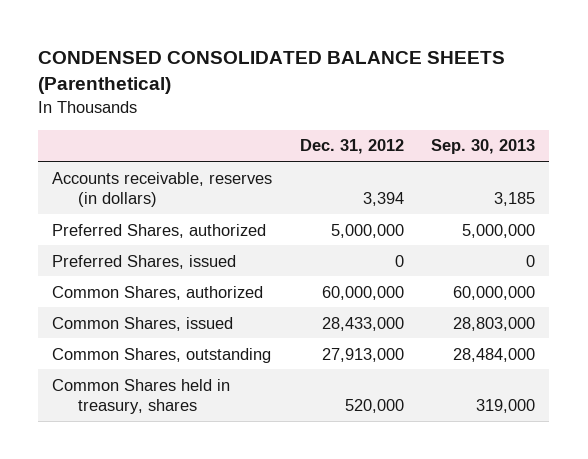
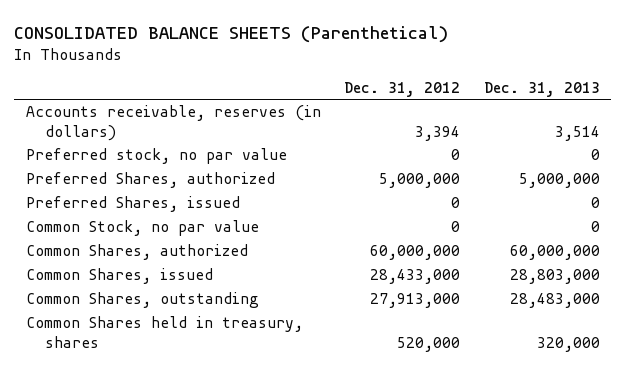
- CONDENSED CONSOLIDATED BALANCE SHEETS (Parenthetical)
+ CONSOLIDATED BALANCE SHEETS (Parenthetical)
- | Dec. 31, 2012 | Sep. 30, 2013
+ | Dec. 31, 2012 | Dec. 31, 2013
+ Preferred stock, no par value | 0 | 0
+ Common Stock, no par value | 0 | 0

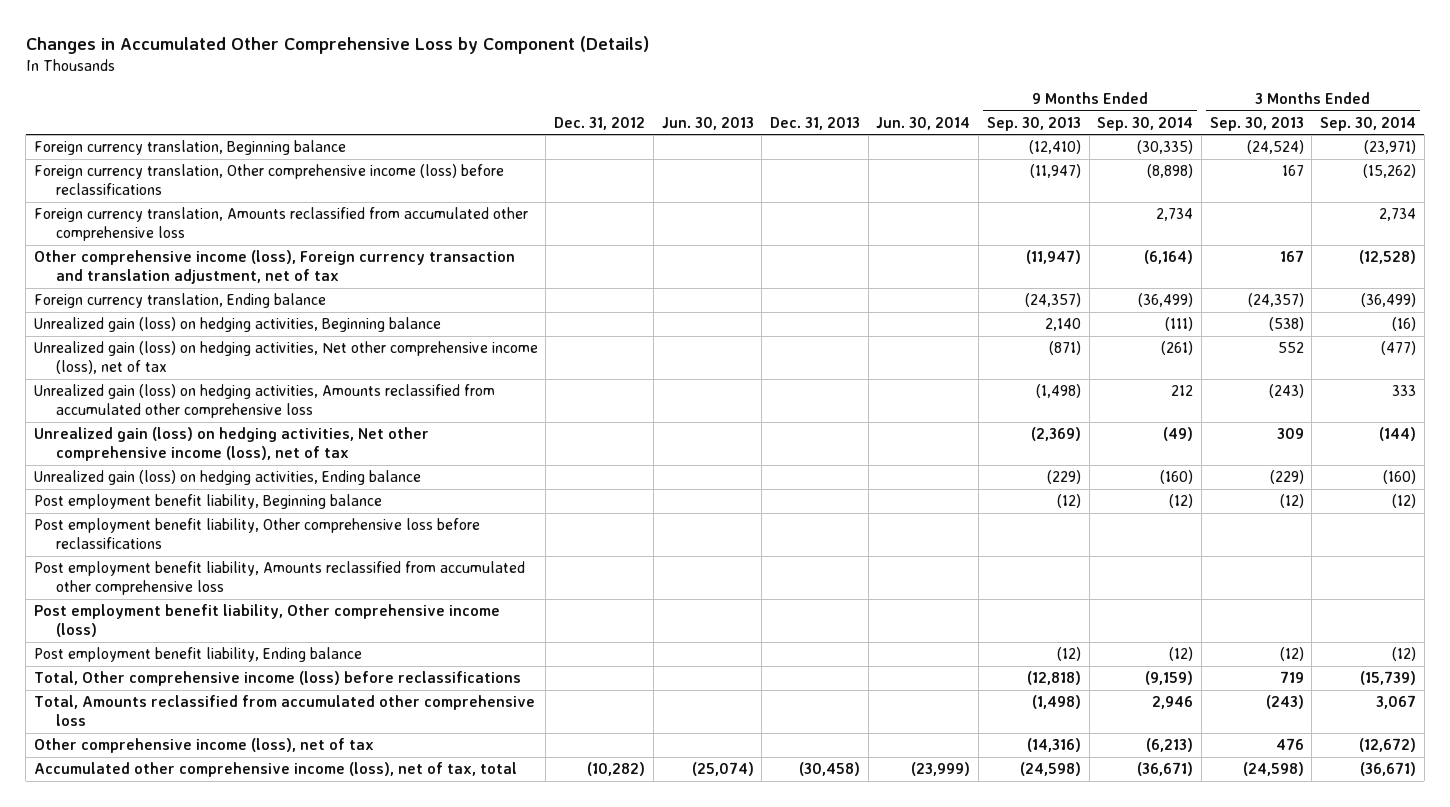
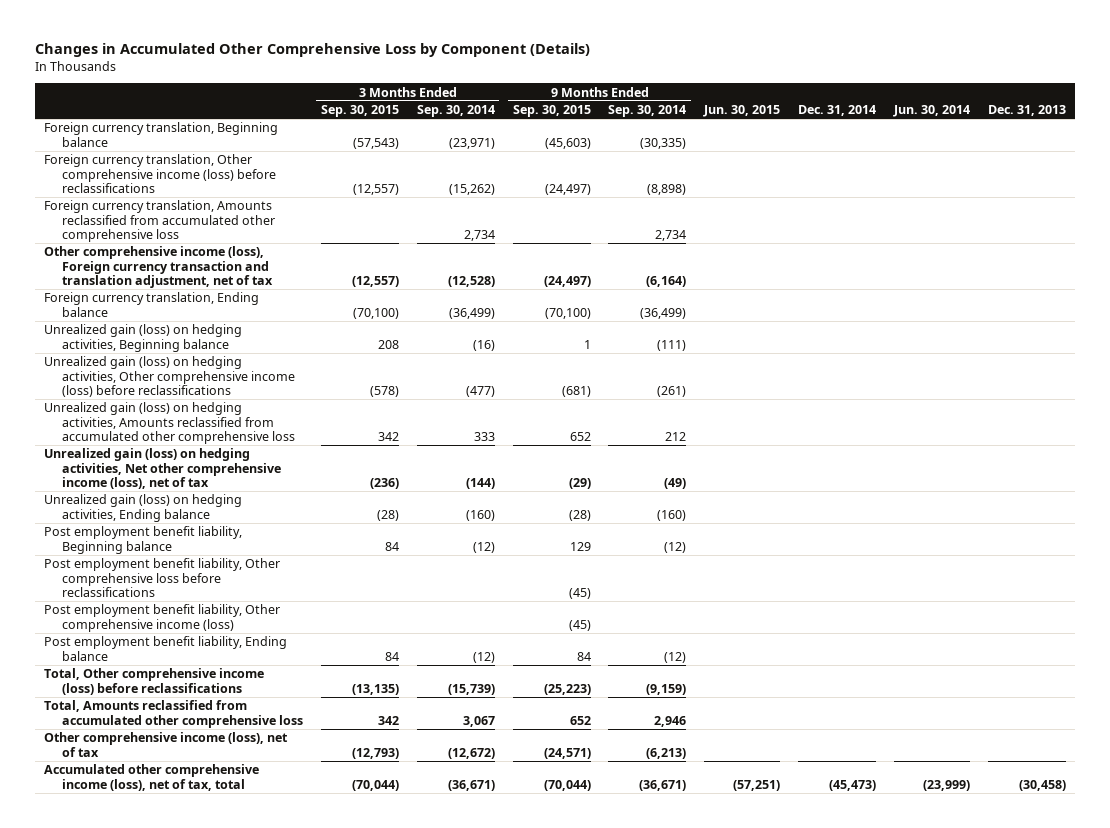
- | Dec. 31, 2012 | Jun. 30, 2013 | Dec. 31, 2013 | Jun. 30, 2014 | 9 Months Ended Sep. 30, 2013 | 9 Months Ended Sep. 30, 2014 | 3 Months Ended Sep. 30, 2013 | 3 Months Ended Sep. 30, 2014
+ | 3 Months Ended Sep. 30, 2015 | 3 Months Ended Sep. 30, 2014 | 9 Months Ended Sep. 30, 2015 | 9 Months Ended Sep. 30, 2014 | Jun. 30, 2015 | Dec. 31, 2014 | Jun. 30, 2014 | Dec. 31, 2013
- Unrealized gain (loss) on hedging activities, Net other comprehensive income (loss), net of tax | | | | | (871) | (261) | 552 | (477)
+ Unrealized gain (loss) on hedging activities, Other comprehensive income (loss) before reclassifications | (578) | (477) | (681) | (261) | | | |
- Post employment benefit liability, Amounts reclassified from accumulated other comprehensive loss

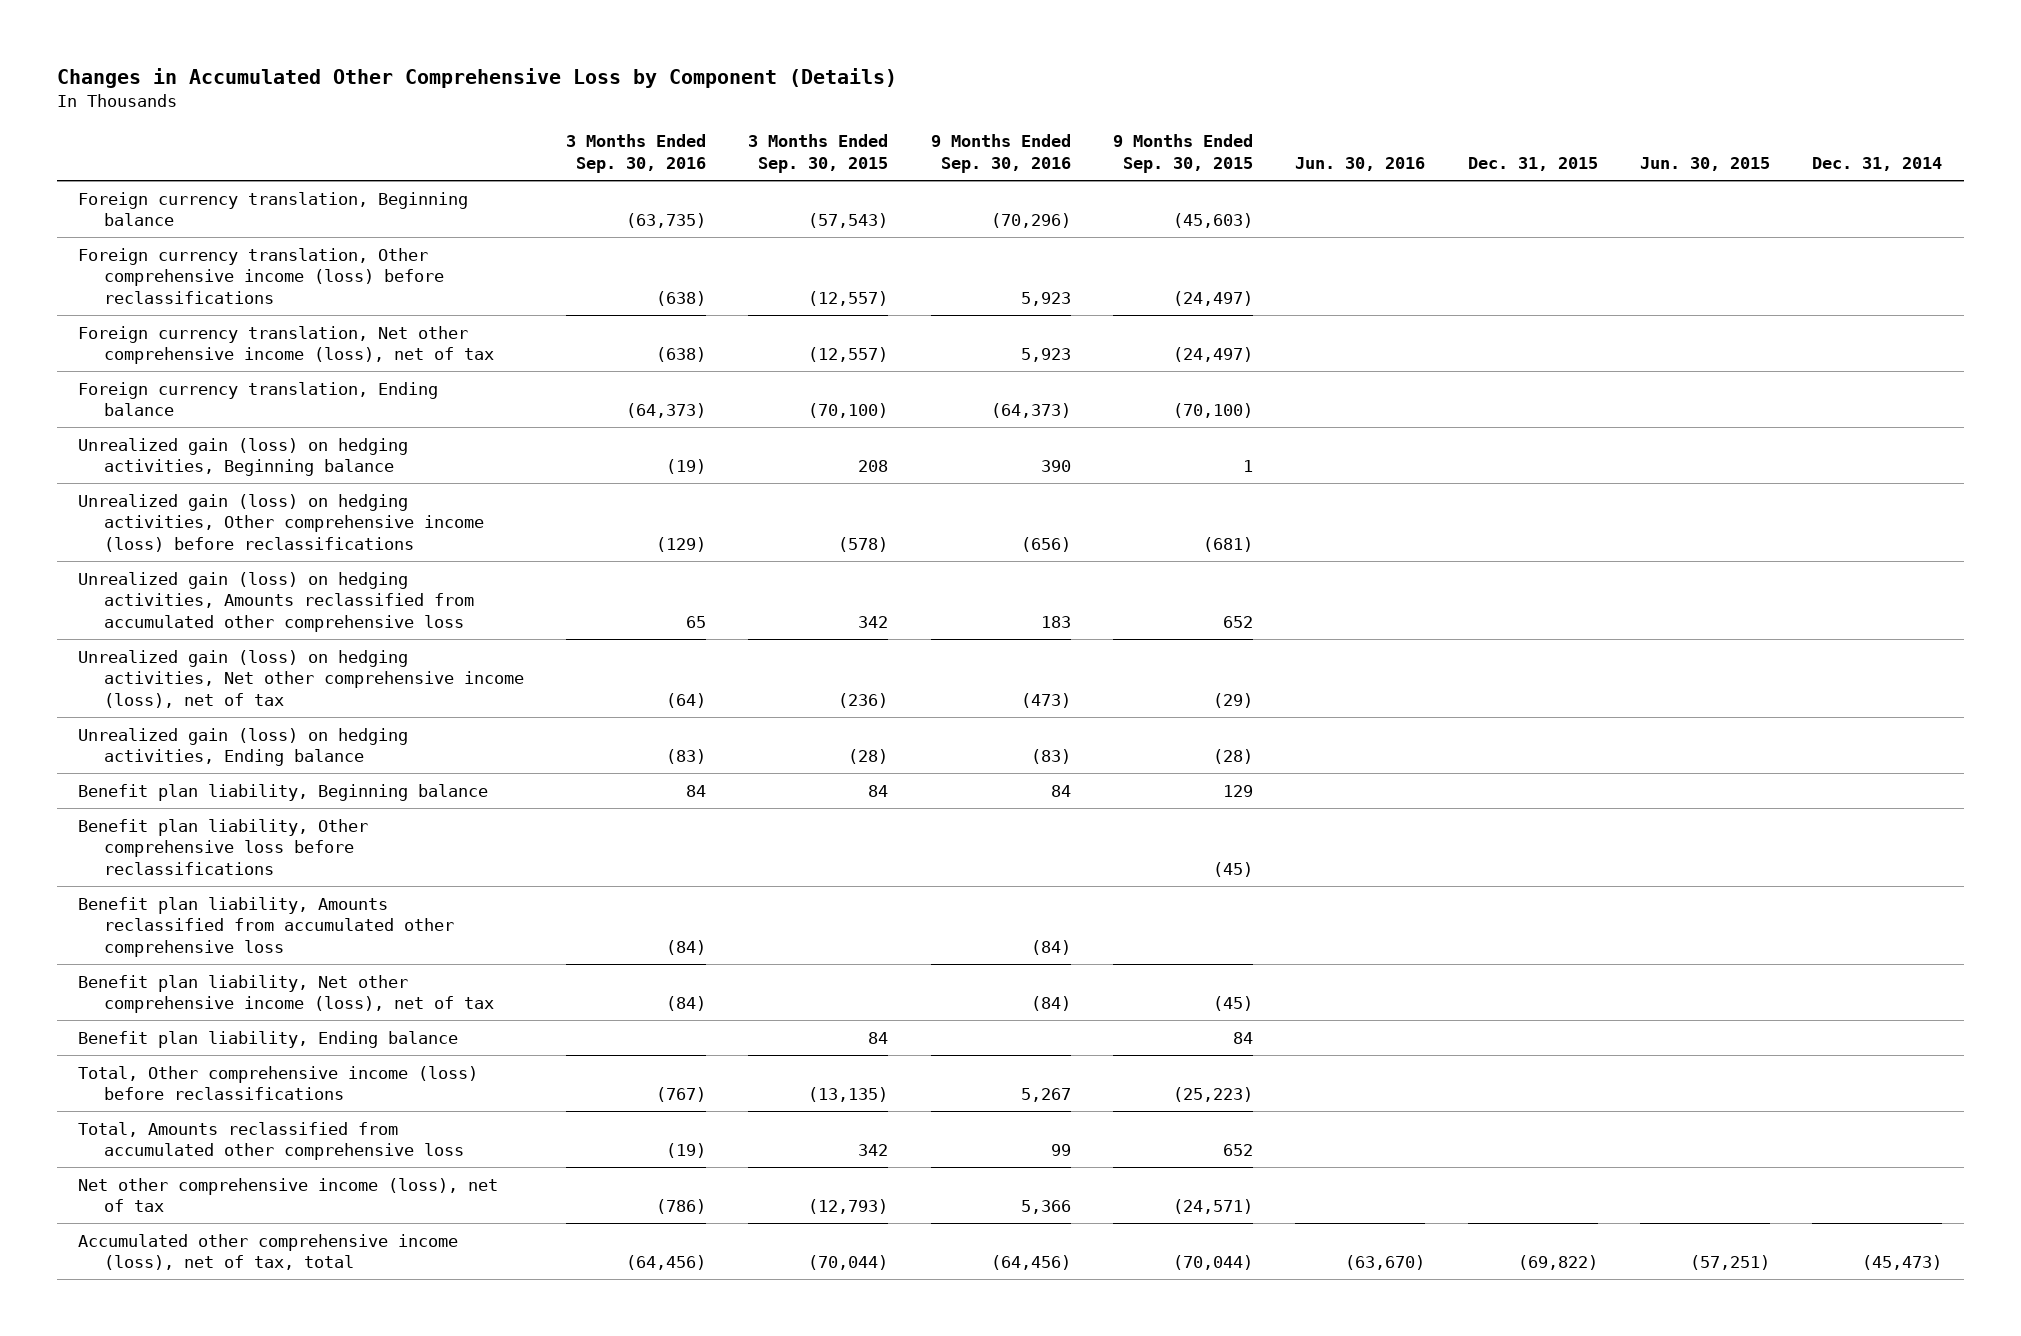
- | 3 Months Ended Sep. 30, 2015 | 3 Months Ended Sep. 30, 2014 | 9 Months Ended Sep. 30, 2015 | 9 Months Ended Sep. 30, 2014 | Jun. 30, 2015 | Dec. 31, 2014 | Jun. 30, 2014 | Dec. 31, 2013
+ | 3 Months Ended Sep. 30, 2016 | 3 Months Ended Sep. 30, 2015 | 9 Months Ended Sep. 30, 2016 | 9 Months Ended Sep. 30, 2015 | Jun. 30, 2016 | Dec. 31, 2015 | Jun. 30, 2015 | Dec. 31, 2014
- Foreign currency translation, Amounts reclassified from accumulated other comprehensive loss | | 2,734 | | 2,734 | | | |
- Other comprehensive income (loss), Foreign currency transaction and translation adjustment, net of tax | (12,557) | (12,528) | (24,497) | (6,164) | | | |
+ Foreign currency translation, Net other comprehensive income (loss), net of tax | (638) | (12,557) | 5,923 | (24,497) | | | |
- Post employment benefit liability, Beginning balance | 84 | (12) | 129 | (12) | | | |
- Post employment benefit liability, Other comprehensive loss before reclassifications | | | (45) | | | | |
- Post employment benefit liability, Other comprehensive income (loss) | | | (45) | | | | |
- Post employment benefit liability, Ending balance | 84 | (12) | 84 | (12) | | | |
+ Benefit plan liability, Beginning balance | 84 | 84 | 84 | 129 | | | |
+ Benefit plan liability, Other comprehensive loss before reclassifications | | | | (45) | | | |
+ Benefit plan liability, Amounts reclassified from accumulated other comprehensive loss | (84) | | (84) | | | | |
+ Benefit plan liability, Net other comprehensive income (loss), net of tax | (84) | | (84) | (45) | | | |
+ Benefit plan liability, Ending balance | | 84 | | 84 | | | |
- Other comprehensive income (loss), net of tax | (12,793) | (12,672) | (24,571) | (6,213) | | | |
+ Net other comprehensive income (loss), net of tax | (786) | (12,793) | 5,366 | (24,571) | | | |

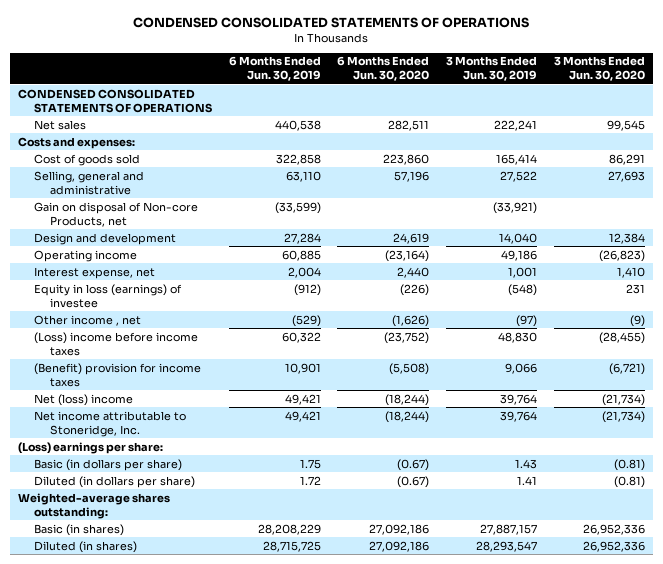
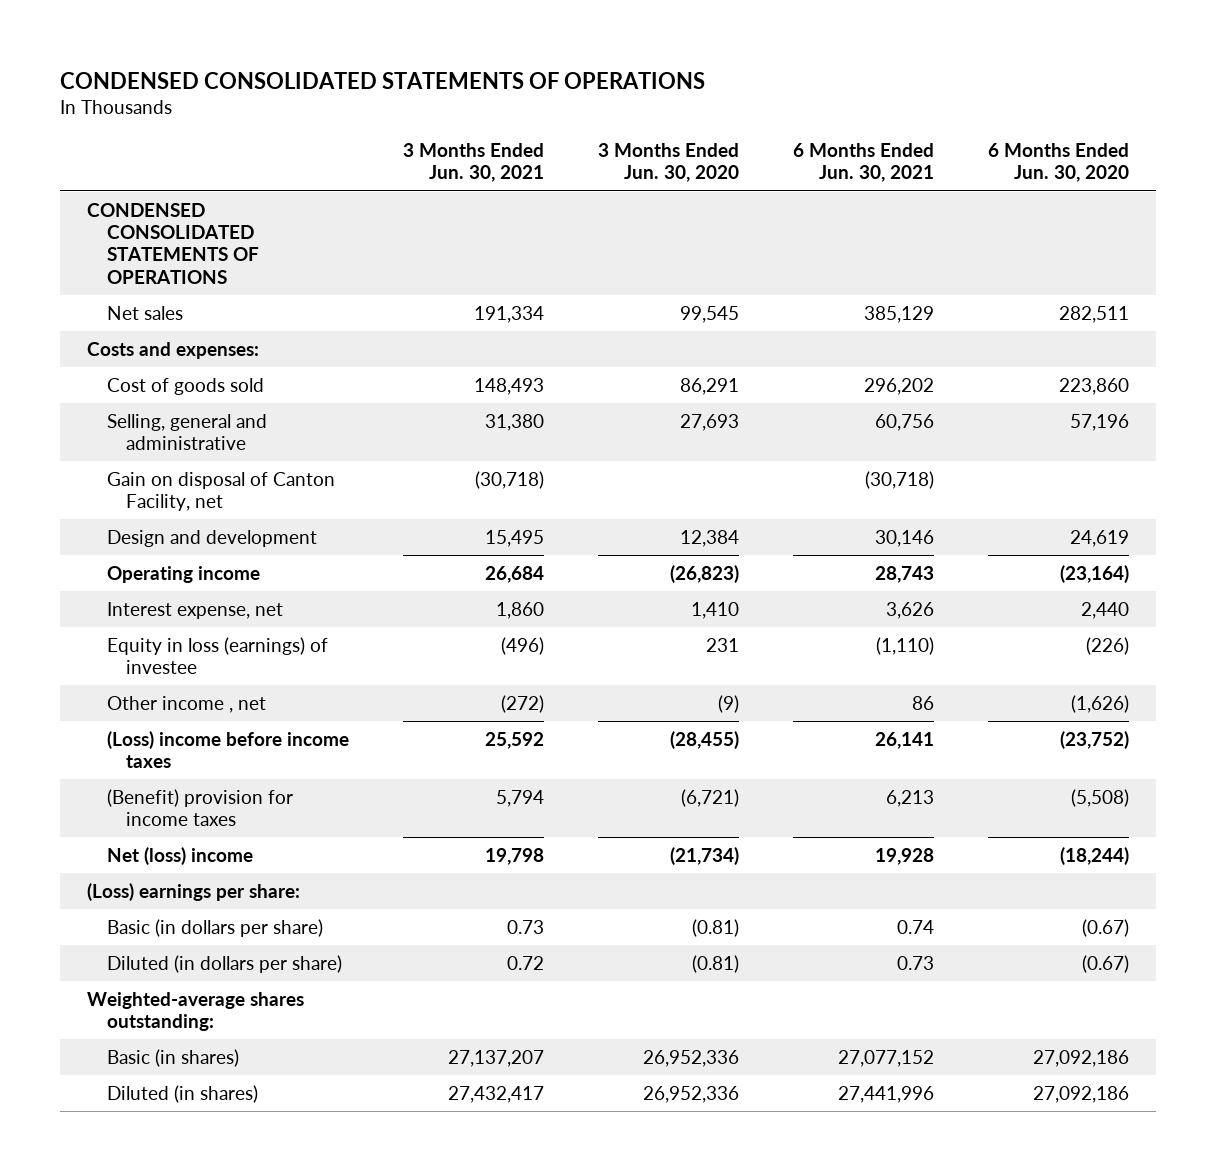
- | 6 Months Ended Jun. 30, 2019 | 6 Months Ended Jun. 30, 2020 | 3 Months Ended Jun. 30, 2019 | 3 Months Ended Jun. 30, 2020
+ | 3 Months Ended Jun. 30, 2021 | 3 Months Ended Jun. 30, 2020 | 6 Months Ended Jun. 30, 2021 | 6 Months Ended Jun. 30, 2020
- Gain on disposal of Non-core Products, net | (33,599) | | (33,921) |
+ Gain on disposal of Canton Facility, net | (30,718) | | (30,718) |
- Net income attributable to Stoneridge, Inc. | 49,421 | (18,244) | 39,764 | (21,734)

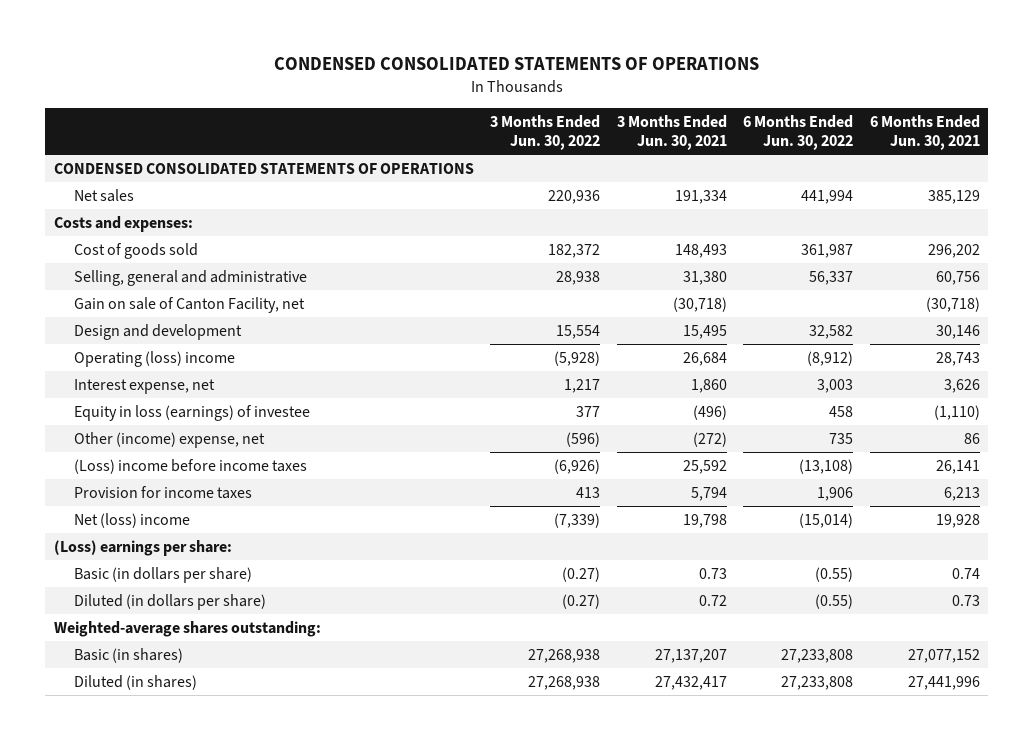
- | 3 Months Ended Jun. 30, 2021 | 3 Months Ended Jun. 30, 2020 | 6 Months Ended Jun. 30, 2021 | 6 Months Ended Jun. 30, 2020
+ | 3 Months Ended Jun. 30, 2022 | 3 Months Ended Jun. 30, 2021 | 6 Months Ended Jun. 30, 2022 | 6 Months Ended Jun. 30, 2021
- Gain on disposal of Canton Facility, net | (30,718) | | (30,718) |
+ Gain on sale of Canton Facility, net | | (30,718) | | (30,718)
- Operating income | 26,684 | (26,823) | 28,743 | (23,164)
+ Operating (loss) income | (5,928) | 26,684 | (8,912) | 28,743
- Other income , net | (272) | (9) | 86 | (1,626)
+ Other (income) expense, net | (596) | (272) | 735 | 86
- (Benefit) provision for income taxes | 5,794 | (6,721) | 6,213 | (5,508)
+ Provision for income taxes | 413 | 5,794 | 1,906 | 6,213

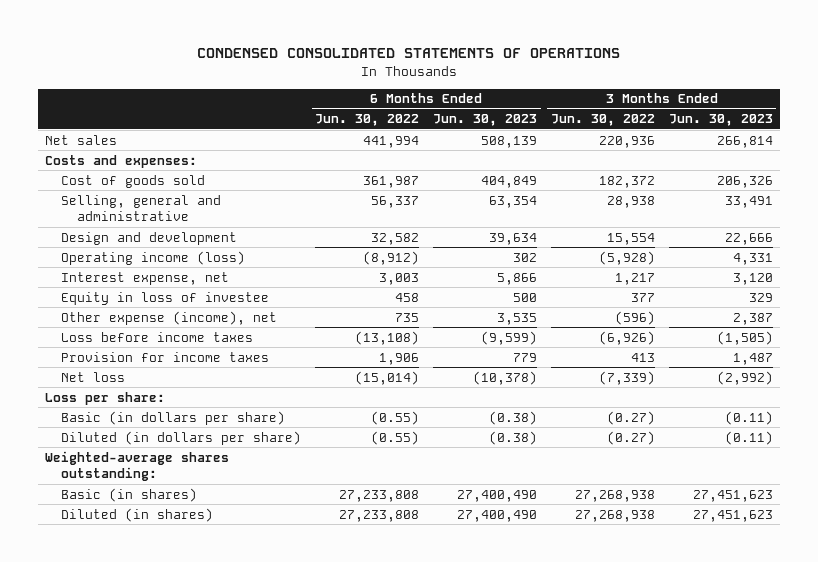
- | 3 Months Ended Jun. 30, 2022 | 3 Months Ended Jun. 30, 2021 | 6 Months Ended Jun. 30, 2022 | 6 Months Ended Jun. 30, 2021
+ | 6 Months Ended Jun. 30, 2022 | 6 Months Ended Jun. 30, 2023 | 3 Months Ended Jun. 30, 2022 | 3 Months Ended Jun. 30, 2023
- CONDENSED CONSOLIDATED STATEMENTS OF OPERATIONS
- Gain on sale of Canton Facility, net | | (30,718) | | (30,718)
- Operating (loss) income | (5,928) | 26,684 | (8,912) | 28,743
+ Operating income (loss) | (8,912) | 302 | (5,928) | 4,331
- Equity in loss (earnings) of investee | 377 | (496) | 458 | (1,110)
- Other (income) expense, net | (596) | (272) | 735 | 86
- (Loss) income before income taxes | (6,926) | 25,592 | (13,108) | 26,141
+ Equity in loss of investee | 458 | 500 | 377 | 329
+ Other expense (income), net | 735 | 3,535 | (596) | 2,387
+ Loss before income taxes | (13,108) | (9,599) | (6,926) | (1,505)
- Net (loss) income | (7,339) | 19,798 | (15,014) | 19,928
- (Loss) earnings per share:
+ Net loss | (15,014) | (10,378) | (7,339) | (2,992)
+ Loss per share:

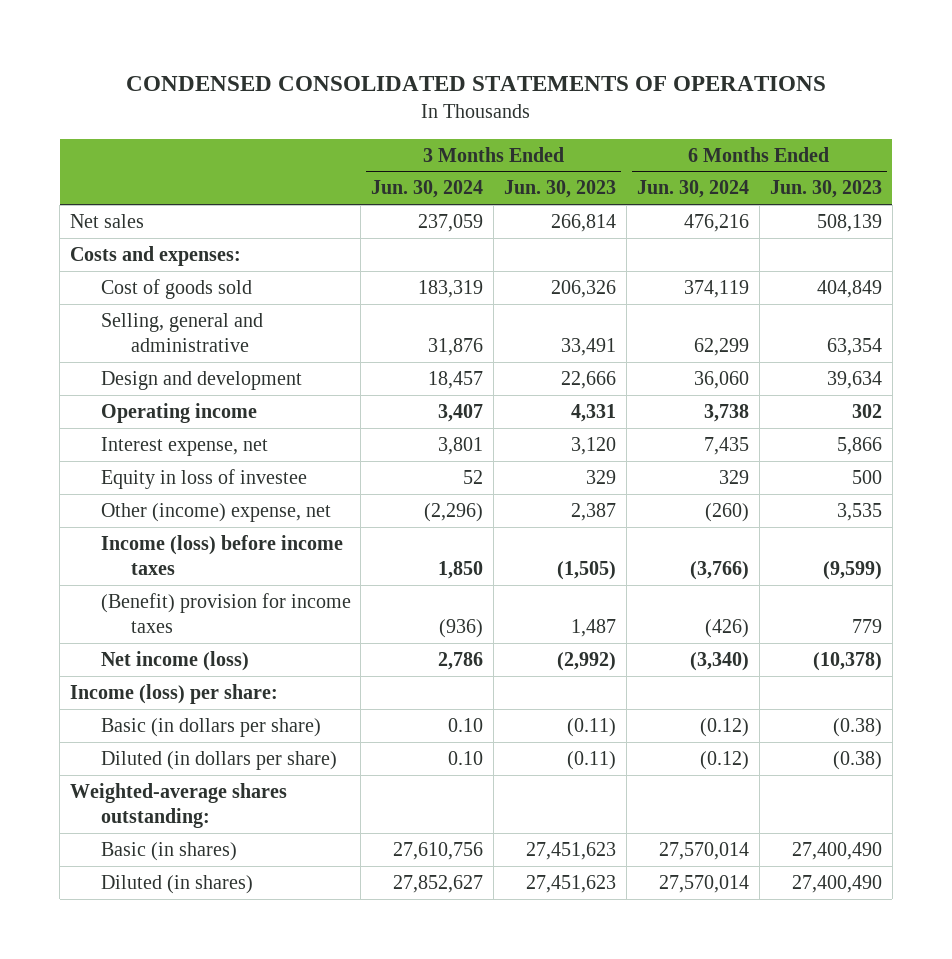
- | 6 Months Ended Jun. 30, 2022 | 6 Months Ended Jun. 30, 2023 | 3 Months Ended Jun. 30, 2022 | 3 Months Ended Jun. 30, 2023
+ | 3 Months Ended Jun. 30, 2024 | 3 Months Ended Jun. 30, 2023 | 6 Months Ended Jun. 30, 2024 | 6 Months Ended Jun. 30, 2023
- Operating income (loss) | (8,912) | 302 | (5,928) | 4,331
+ Operating income | 3,407 | 4,331 | 3,738 | 302
- Other expense (income), net | 735 | 3,535 | (596) | 2,387
- Loss before income taxes | (13,108) | (9,599) | (6,926) | (1,505)
- Provision for income taxes | 1,906 | 779 | 413 | 1,487
- Net loss | (15,014) | (10,378) | (7,339) | (2,992)
- Loss per share:
+ Other (income) expense, net | (2,296) | 2,387 | (260) | 3,535
+ Income (loss) before income taxes | 1,850 | (1,505) | (3,766) | (9,599)
+ (Benefit) provision for income taxes | (936) | 1,487 | (426) | 779
+ Net income (loss) | 2,786 | (2,992) | (3,340) | (10,378)
+ Income (loss) per share:

